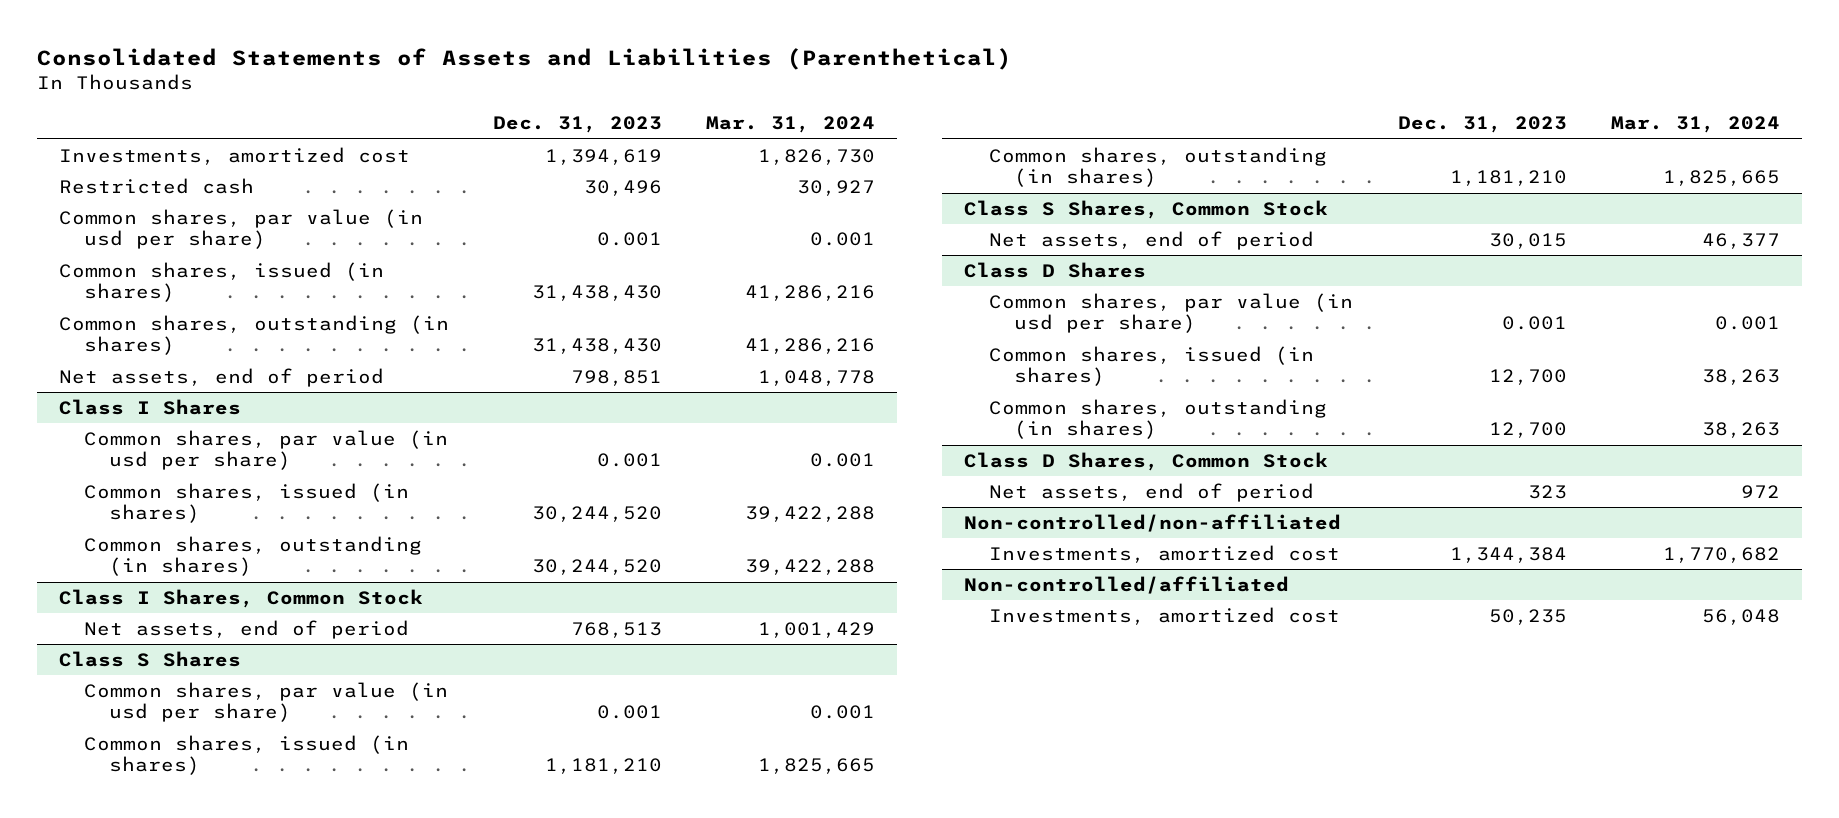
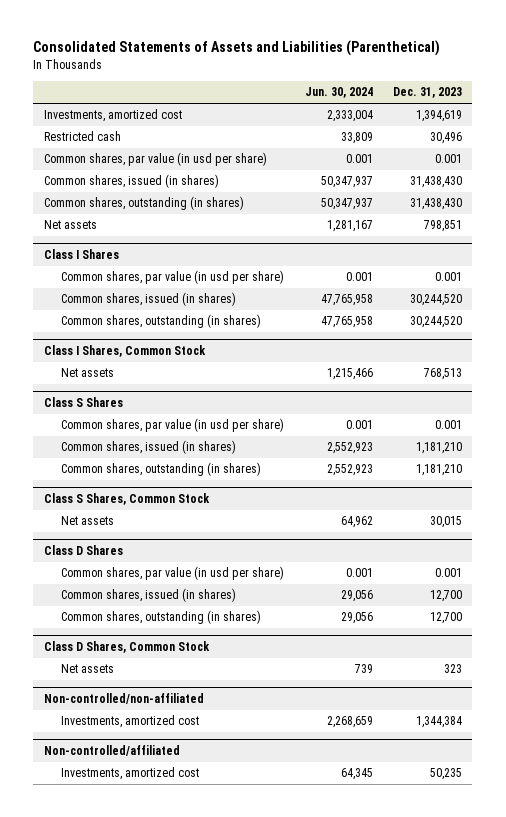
- | Dec. 31, 2023 | Mar. 31, 2024
+ | Jun. 30, 2024 | Dec. 31, 2023
- Net assets, end of period | 798,851 | 1,048,778
+ Net assets | 1,281,167 | 798,851
@ Class I Shares, Common Stock
- Net assets, end of period | 768,513 | 1,001,429
+ Net assets | 1,215,466 | 768,513
@ Class S Shares, Common Stock
- Net assets, end of period | 30,015 | 46,377
+ Net assets | 64,962 | 30,015
@ Class D Shares, Common Stock
- Net assets, end of period | 323 | 972
+ Net assets | 739 | 323

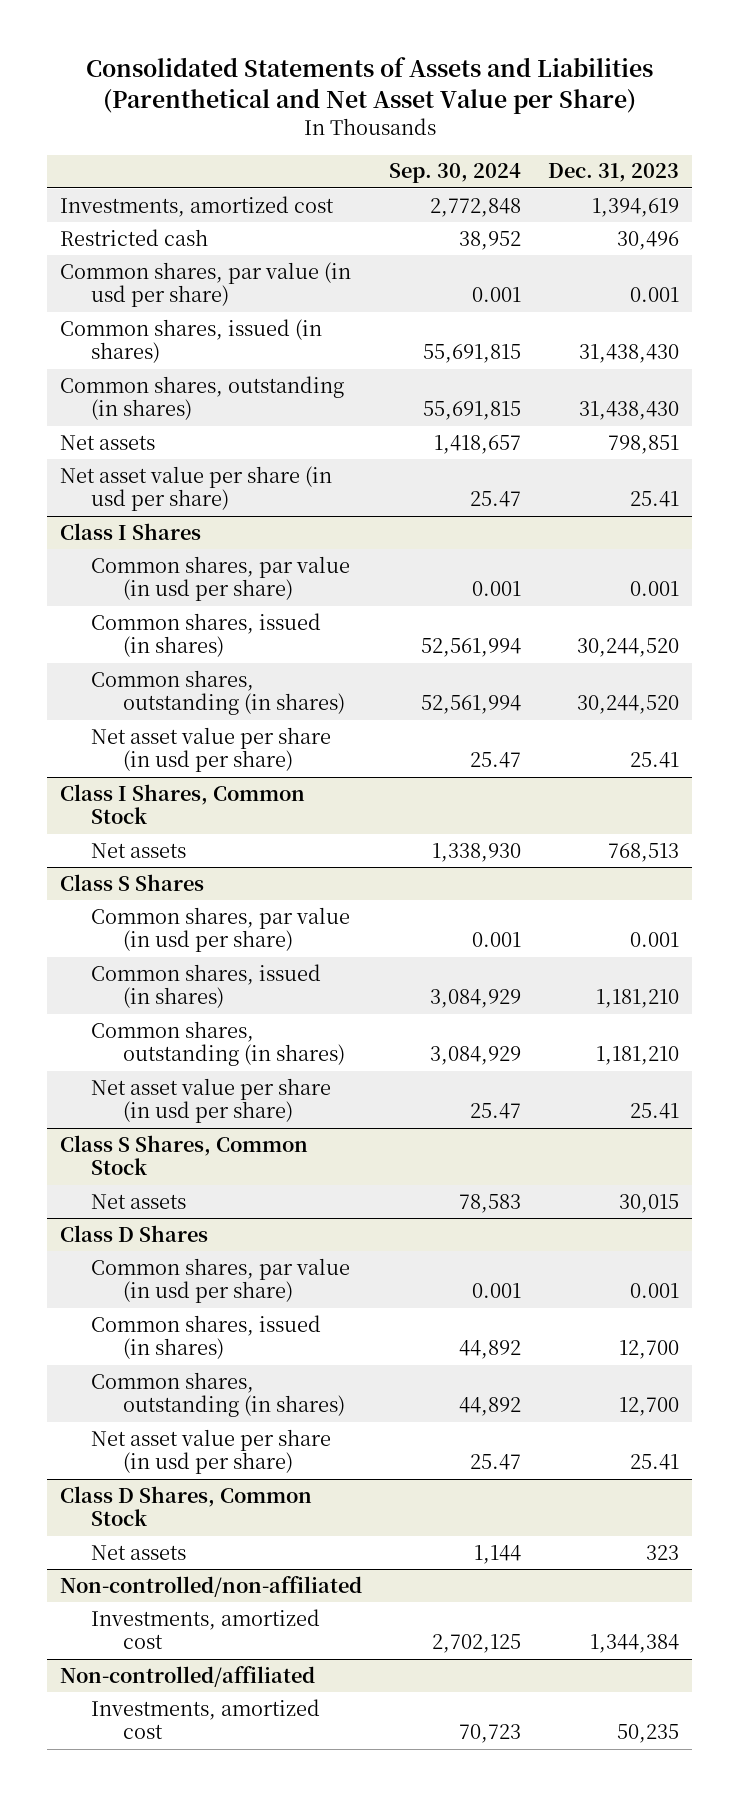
- Consolidated Statements of Assets and Liabilities (Parenthetical)
+ Consolidated Statements of Assets and Liabilities (Parenthetical and Net Asset Value per Share)
- | Jun. 30, 2024 | Dec. 31, 2023
+ | Sep. 30, 2024 | Dec. 31, 2023
+ Net asset value per share (in usd per share) | 25.47 | 25.41
@ Class I Shares
+ Net asset value per share (in usd per share) | 25.47 | 25.41
@ Class S Shares
+ Net asset value per share (in usd per share) | 25.47 | 25.41
@ Class D Shares
+ Net asset value per share (in usd per share) | 25.47 | 25.41

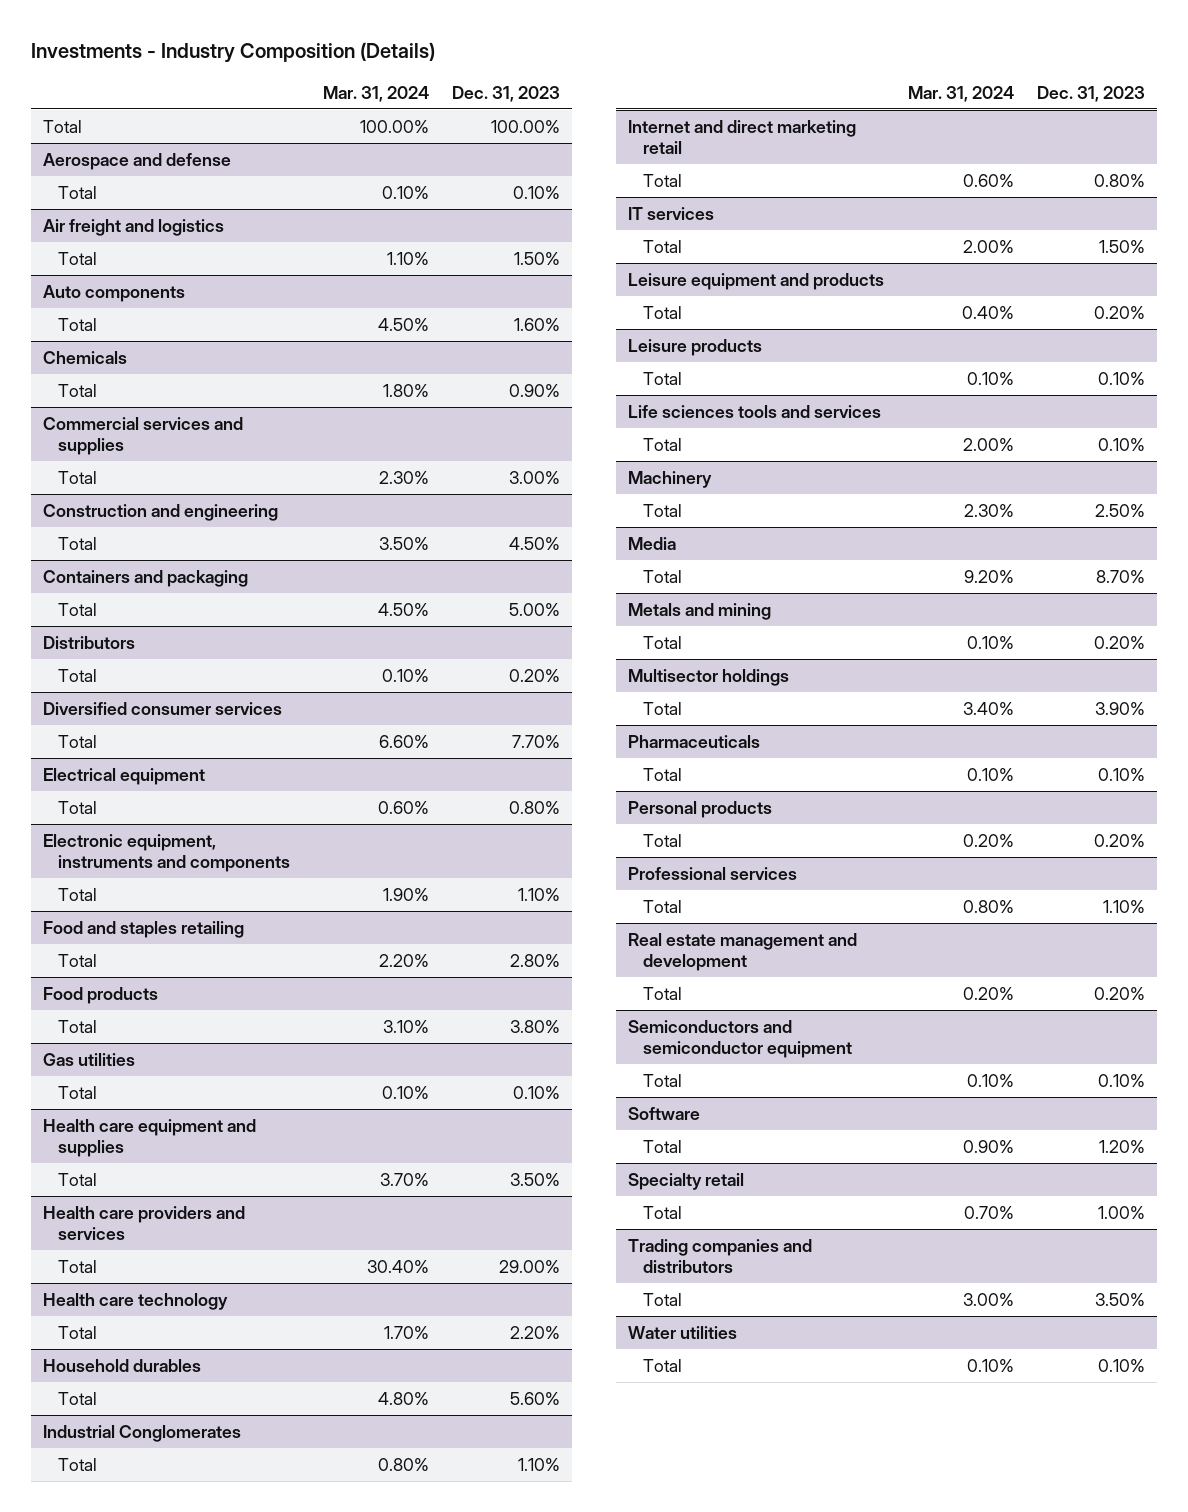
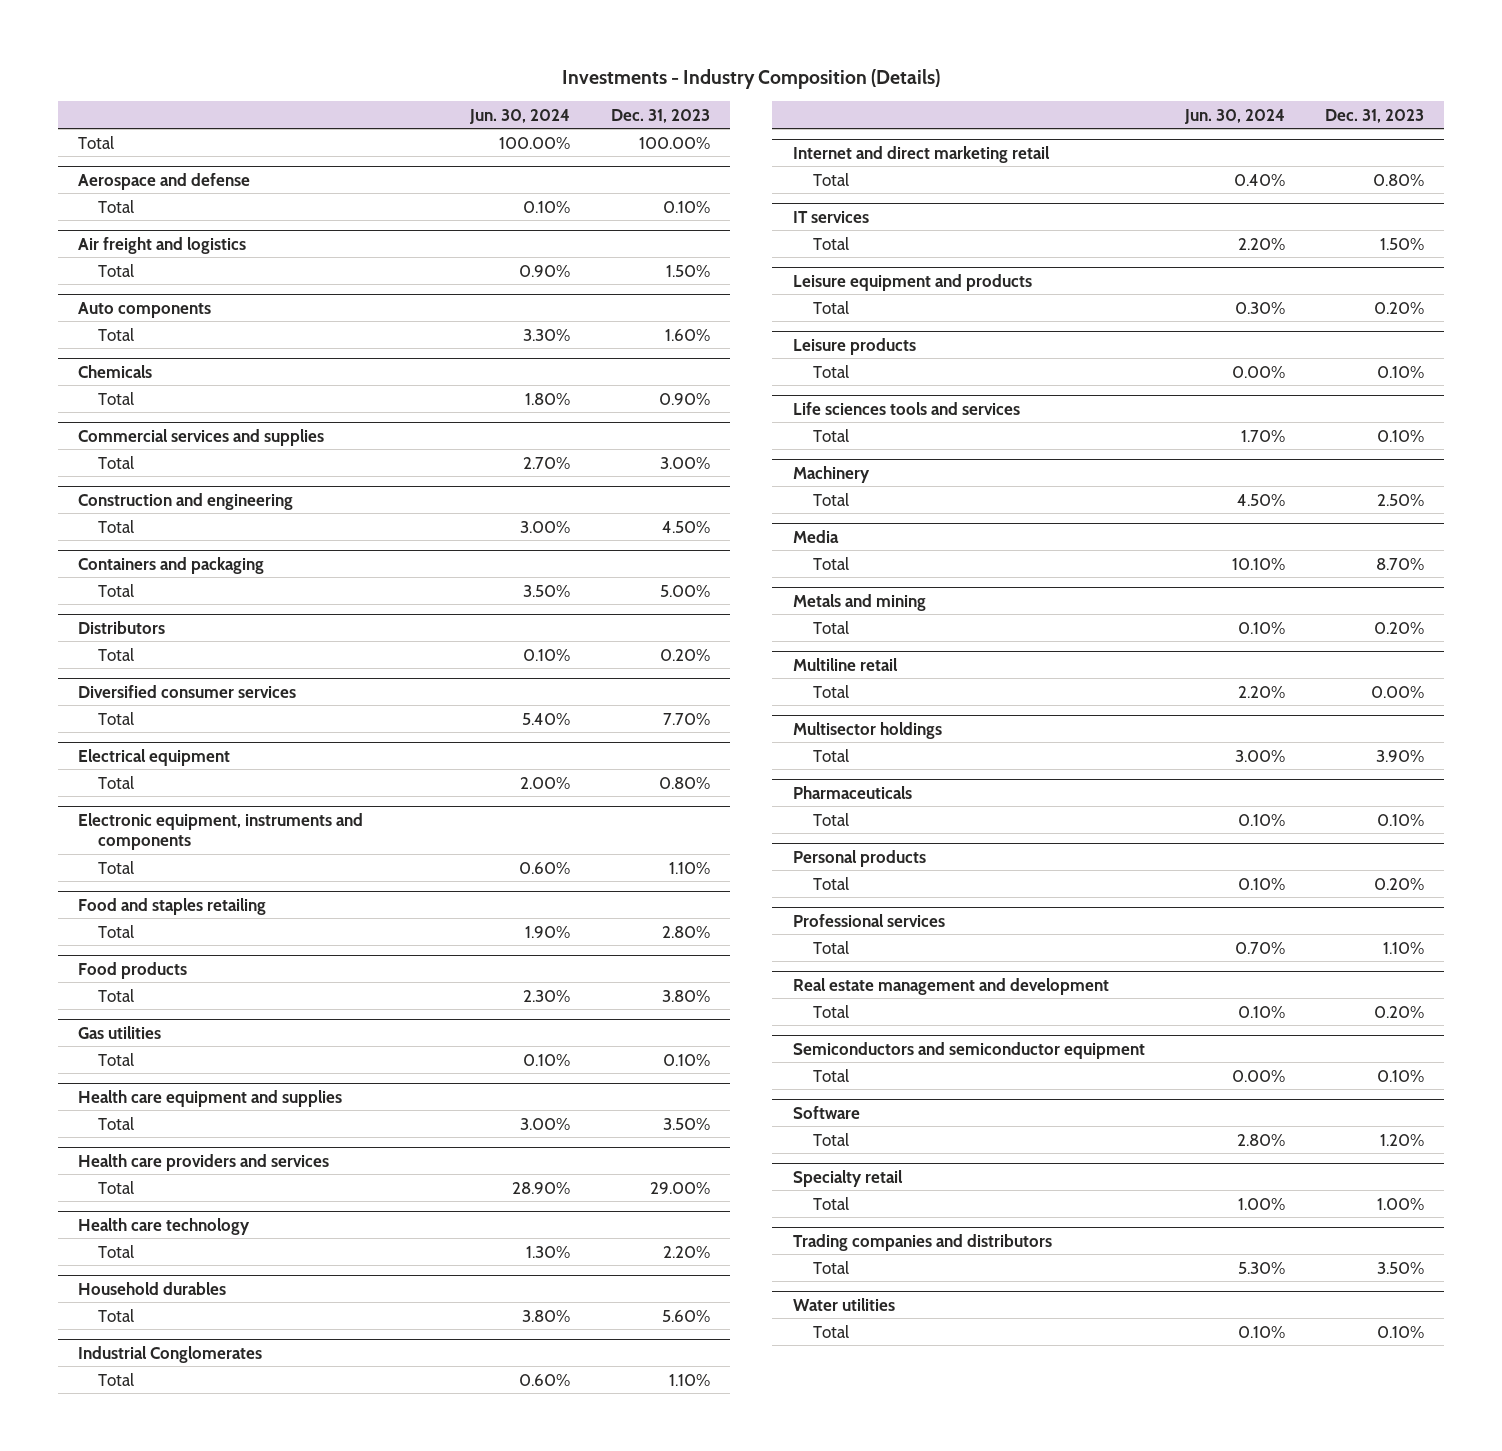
- | Mar. 31, 2024 | Dec. 31, 2023
+ | Jun. 30, 2024 | Dec. 31, 2023
+ Multiline retail
+ Total | 2.20% | 0.00%

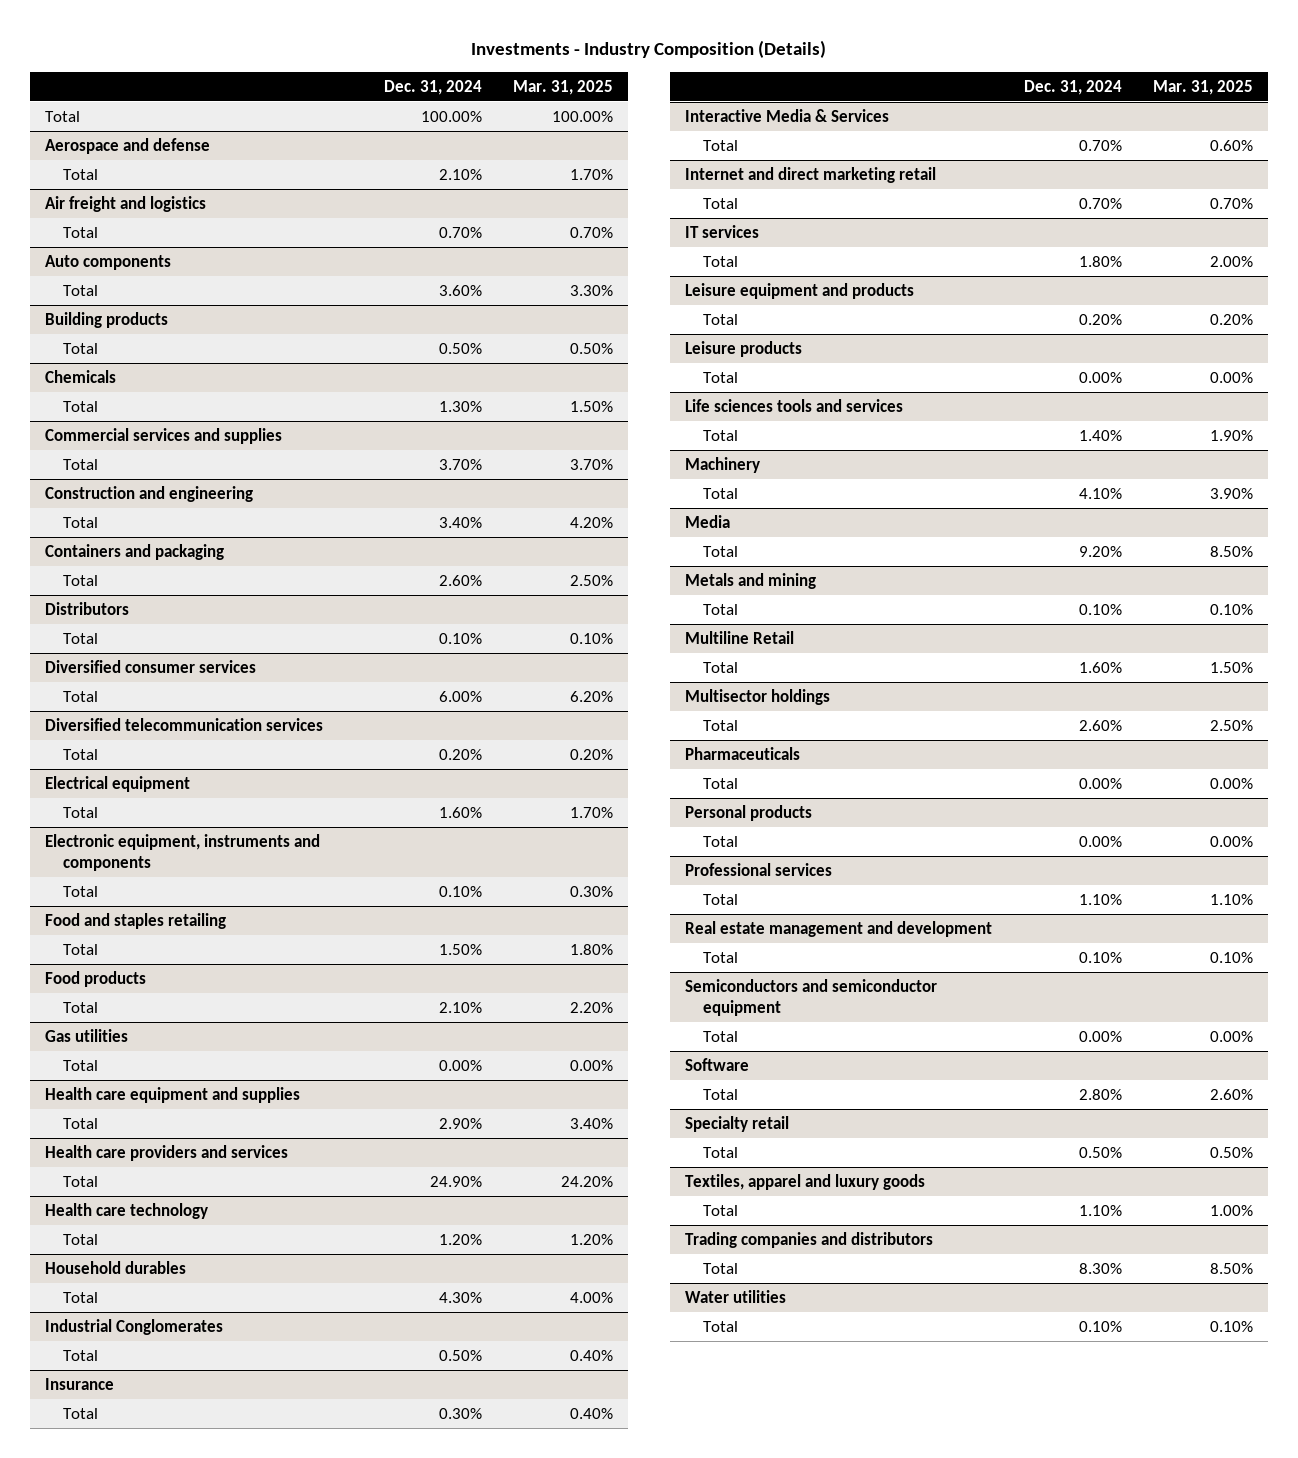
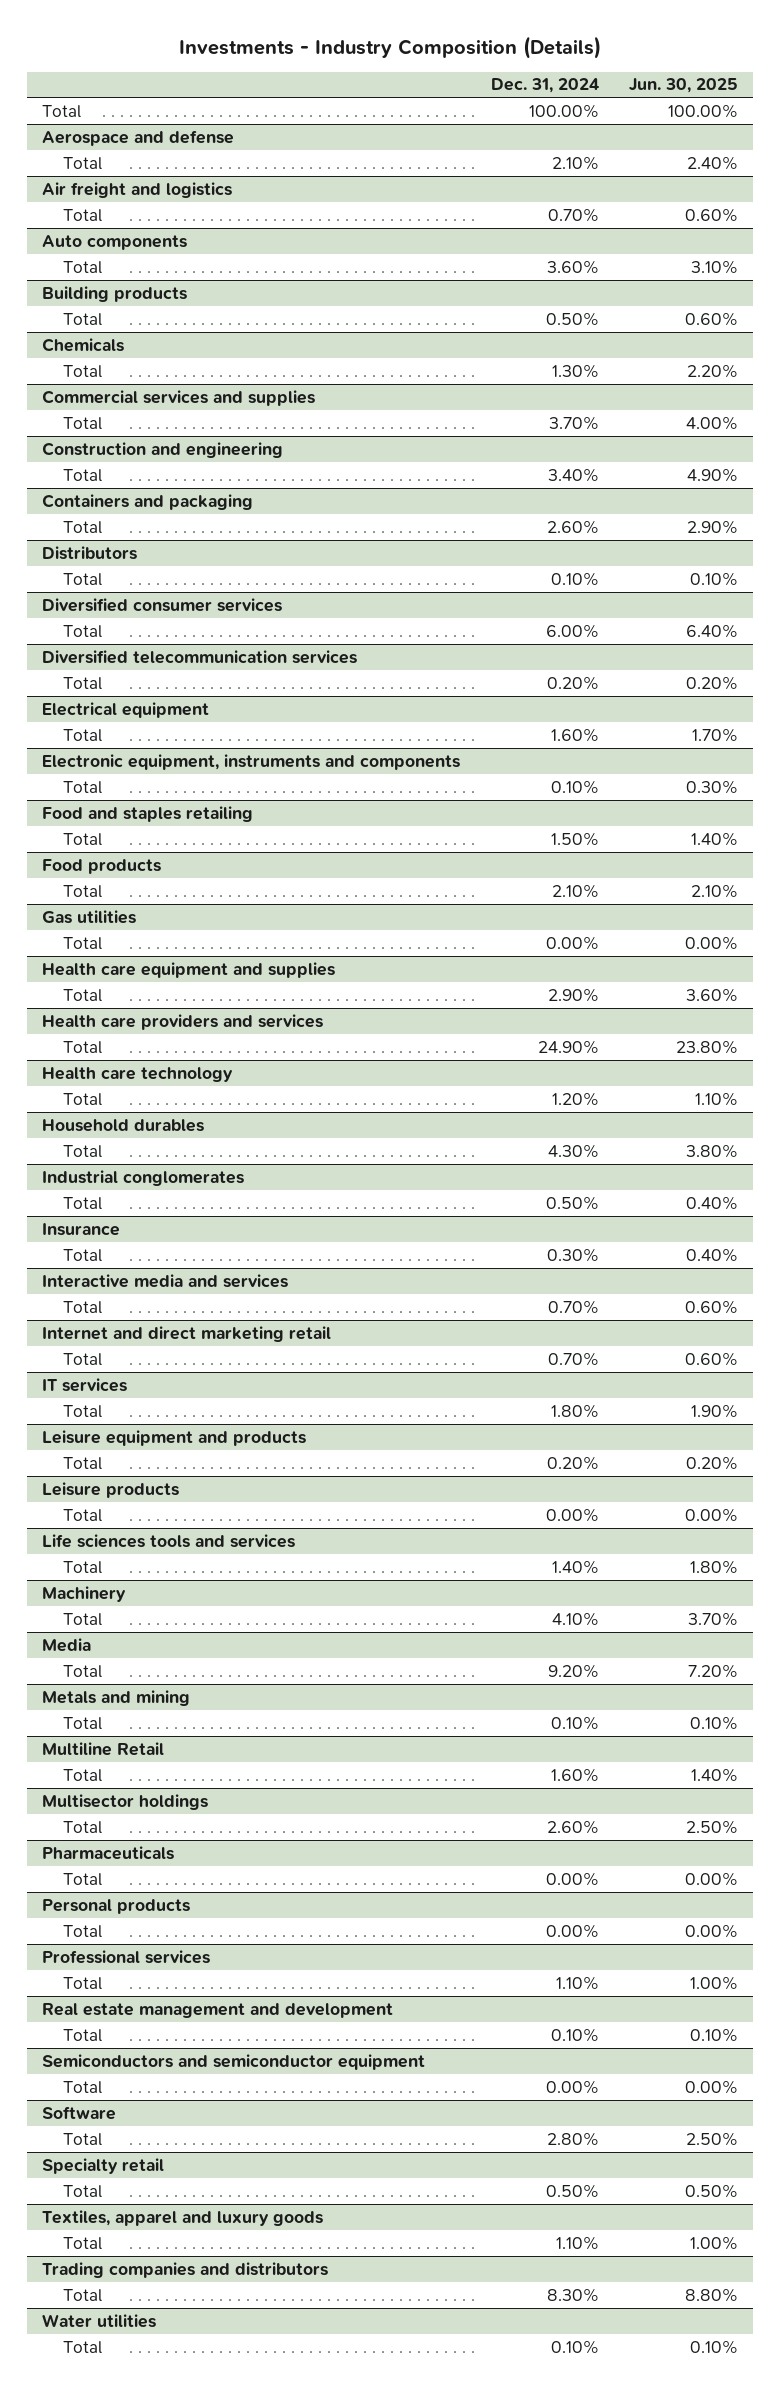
- | Dec. 31, 2024 | Mar. 31, 2025
+ | Dec. 31, 2024 | Jun. 30, 2025
- Industrial Conglomerates
+ Industrial conglomerates
- Interactive Media & Services
+ Interactive media and services

